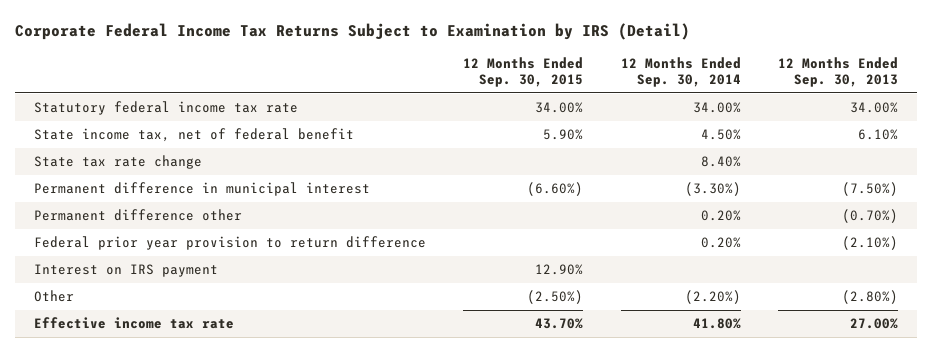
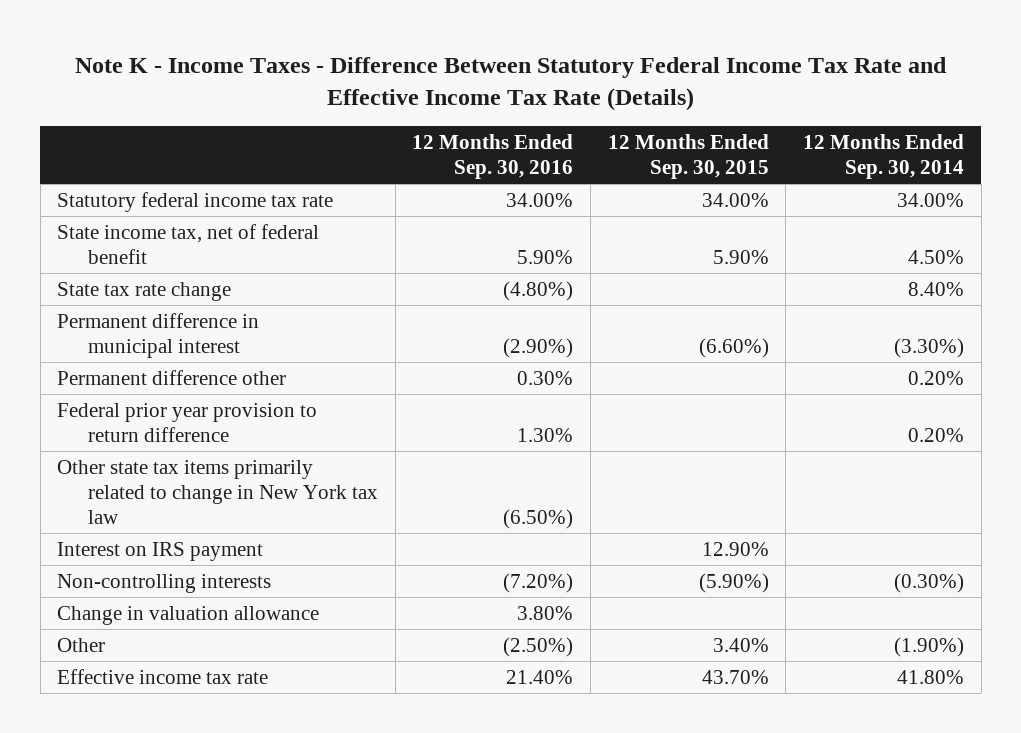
- Corporate Federal Income Tax Returns Subject to Examination by IRS (Detail)
+ Note K - Income Taxes - Difference Between Statutory Federal Income Tax Rate and Effective Income Tax Rate (Details)
- | 12 Months Ended Sep. 30, 2015 | 12 Months Ended Sep. 30, 2014 | 12 Months Ended Sep. 30, 2013
+ | 12 Months Ended Sep. 30, 2016 | 12 Months Ended Sep. 30, 2015 | 12 Months Ended Sep. 30, 2014
+ Other state tax items primarily related to change in New York tax law | (6.50%) | |
- Other | (2.50%) | (2.20%) | (2.80%)
+ Non-controlling interests | (7.20%) | (5.90%) | (0.30%)
+ Change in valuation allowance | 3.80% | |
+ Other | (2.50%) | 3.40% | (1.90%)

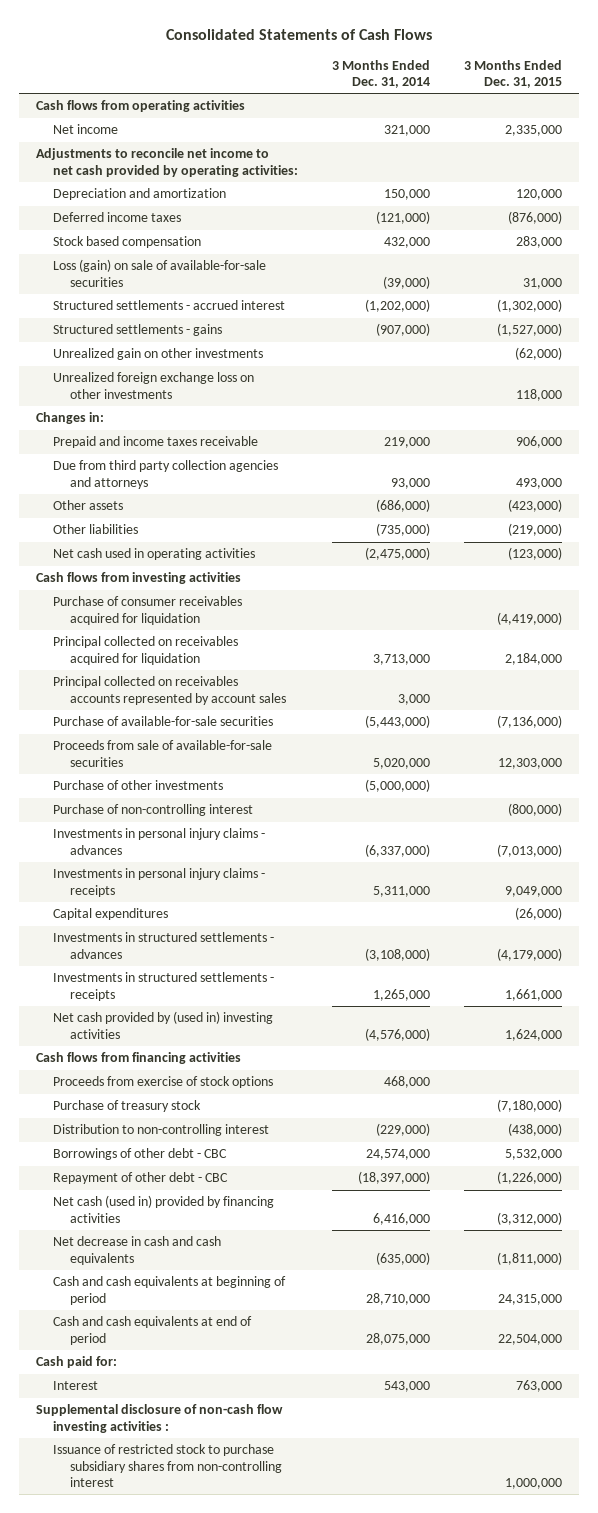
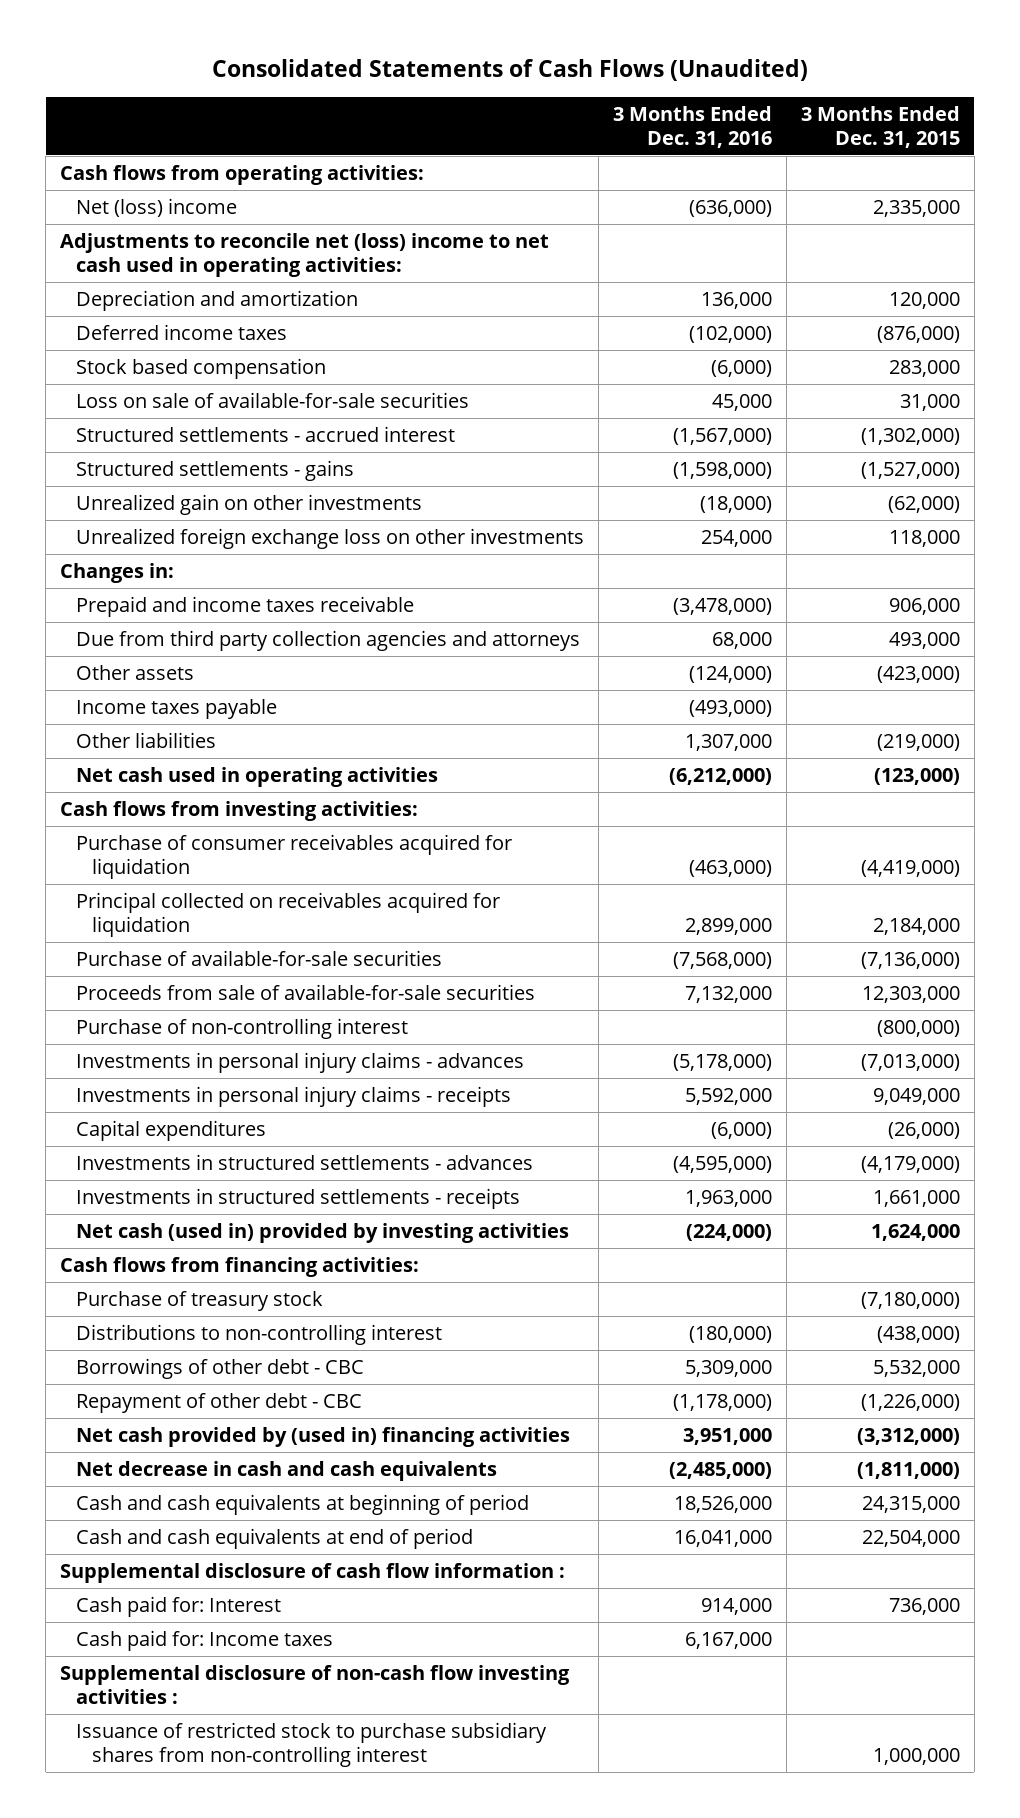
- Consolidated Statements of Cash Flows
+ Consolidated Statements of Cash Flows (Unaudited)
- | 3 Months Ended Dec. 31, 2014 | 3 Months Ended Dec. 31, 2015
+ | 3 Months Ended Dec. 31, 2016 | 3 Months Ended Dec. 31, 2015
- Cash flows from operating activities
- Net income | 321,000 | 2,335,000
- Adjustments to reconcile net income to net cash provided by operating activities:
+ Cash flows from operating activities:
+ Net (loss) income | (636,000) | 2,335,000
+ Adjustments to reconcile net (loss) income to net cash used in operating activities:
- Loss (gain) on sale of available-for-sale securities | (39,000) | 31,000
+ Loss on sale of available-for-sale securities | 45,000 | 31,000
+ Income taxes payable | (493,000) |
- Cash flows from investing activities
+ Cash flows from investing activities:
- Principal collected on receivables accounts represented by account sales | 3,000 |
- Purchase of other investments | (5,000,000) |
- Net cash provided by (used in) investing activities | (4,576,000) | 1,624,000
- Cash flows from financing activities
- Proceeds from exercise of stock options | 468,000 |
+ Net cash (used in) provided by investing activities | (224,000) | 1,624,000
+ Cash flows from financing activities:
- Distribution to non-controlling interest | (229,000) | (438,000)
+ Distributions to non-controlling interest | (180,000) | (438,000)
- Net cash (used in) provided by financing activities | 6,416,000 | (3,312,000)
+ Net cash provided by (used in) financing activities | 3,951,000 | (3,312,000)
- Cash paid for:
- Interest | 543,000 | 763,000
+ Supplemental disclosure of cash flow information :
+ Cash paid for: Interest | 914,000 | 736,000
+ Cash paid for: Income taxes | 6,167,000 |

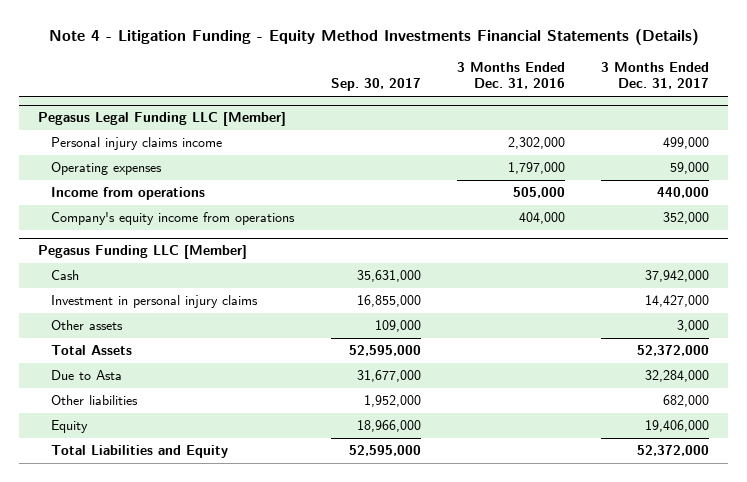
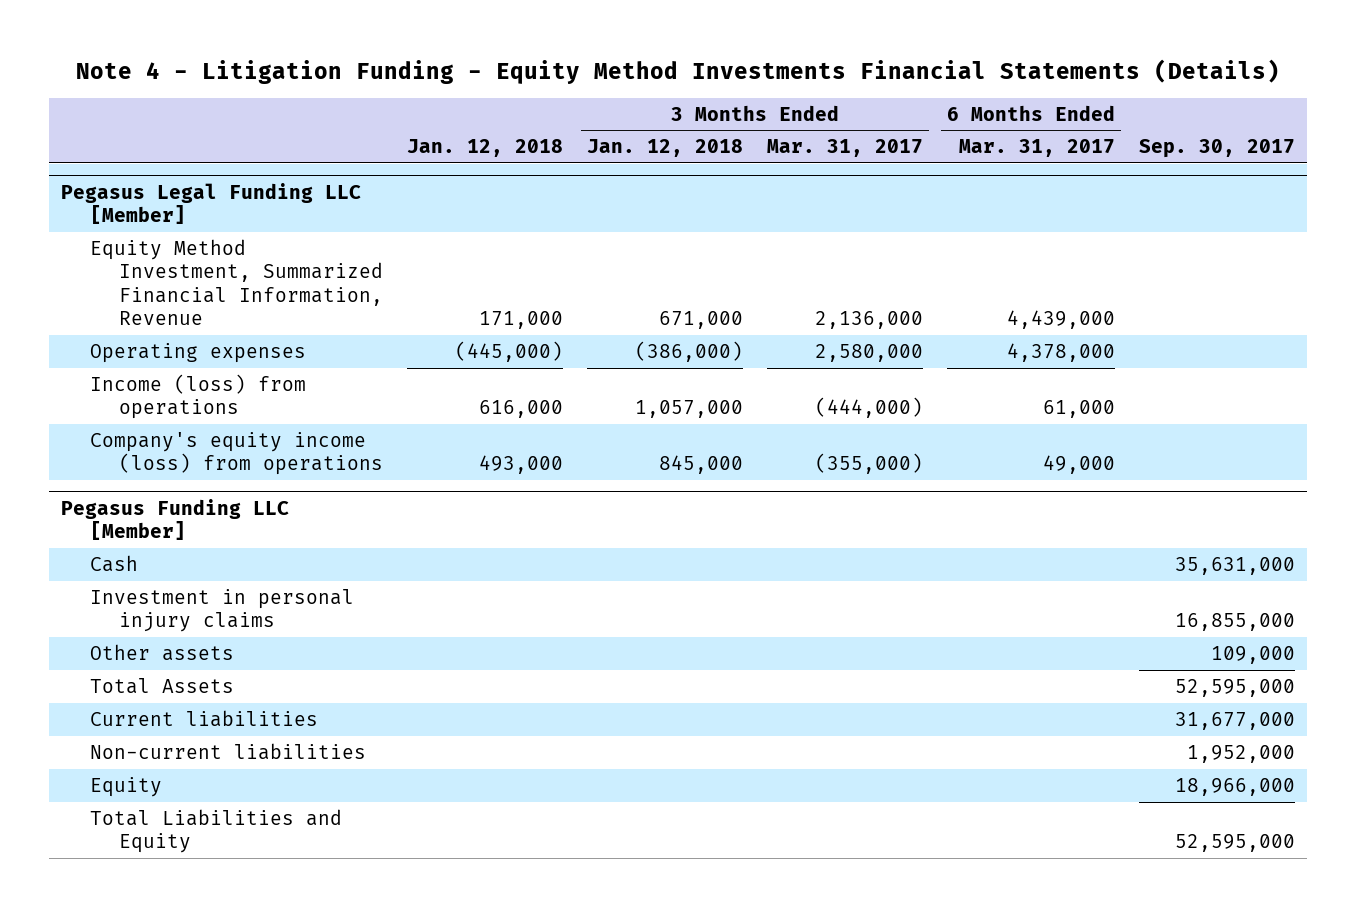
- | Sep. 30, 2017 | 3 Months Ended Dec. 31, 2016 | 3 Months Ended Dec. 31, 2017
+ | Jan. 12, 2018 | 3 Months Ended Jan. 12, 2018 | 3 Months Ended Mar. 31, 2017 | 6 Months Ended Mar. 31, 2017 | Sep. 30, 2017
@ Pegasus Legal Funding LLC [Member]
- Personal injury claims income | | 2,302,000 | 499,000
+ Equity Method Investment, Summarized Financial Information, Revenue | 171,000 | 671,000 | 2,136,000 | 4,439,000 |
- Income from operations | | 505,000 | 440,000
- Company's equity income from operations | | 404,000 | 352,000
+ Income (loss) from operations | 616,000 | 1,057,000 | (444,000) | 61,000 |
+ Company's equity income (loss) from operations | 493,000 | 845,000 | (355,000) | 49,000 |
@ Pegasus Funding LLC [Member]
- Due to Asta | 31,677,000 | | 32,284,000
- Other liabilities | 1,952,000 | | 682,000
+ Current liabilities | | | | | 31,677,000
+ Non-current liabilities | | | | | 1,952,000

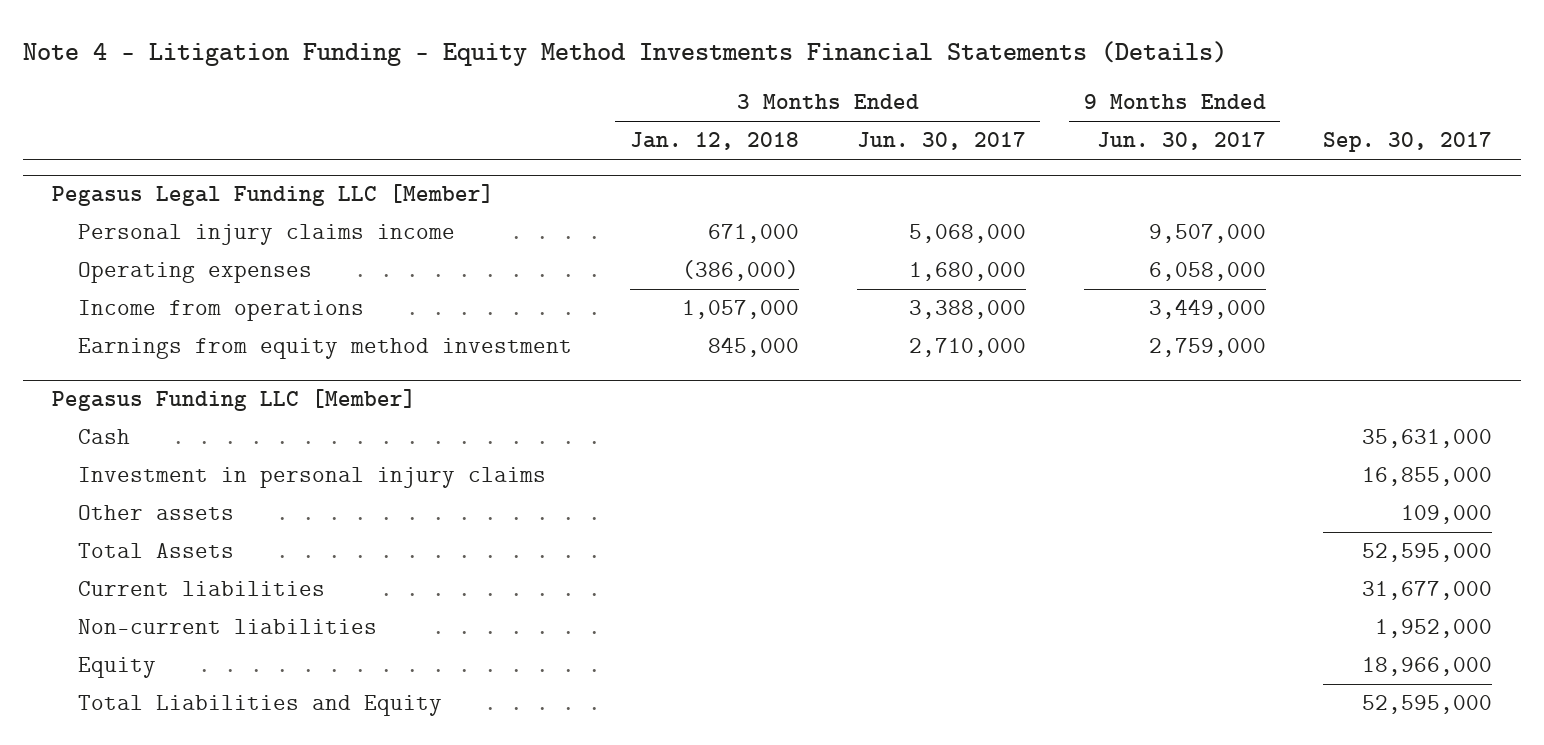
- | Jan. 12, 2018 | 3 Months Ended Jan. 12, 2018 | 3 Months Ended Mar. 31, 2017 | 6 Months Ended Mar. 31, 2017 | Sep. 30, 2017
+ | 3 Months Ended Jan. 12, 2018 | 3 Months Ended Jun. 30, 2017 | 9 Months Ended Jun. 30, 2017 | Sep. 30, 2017
@ Pegasus Legal Funding LLC [Member]
- Equity Method Investment, Summarized Financial Information, Revenue | 171,000 | 671,000 | 2,136,000 | 4,439,000 |
+ Personal injury claims income | 671,000 | 5,068,000 | 9,507,000 |
- Income (loss) from operations | 616,000 | 1,057,000 | (444,000) | 61,000 |
- Company's equity income (loss) from operations | 493,000 | 845,000 | (355,000) | 49,000 |
+ Income from operations | 1,057,000 | 3,388,000 | 3,449,000 |
+ Earnings from equity method investment | 845,000 | 2,710,000 | 2,759,000 |

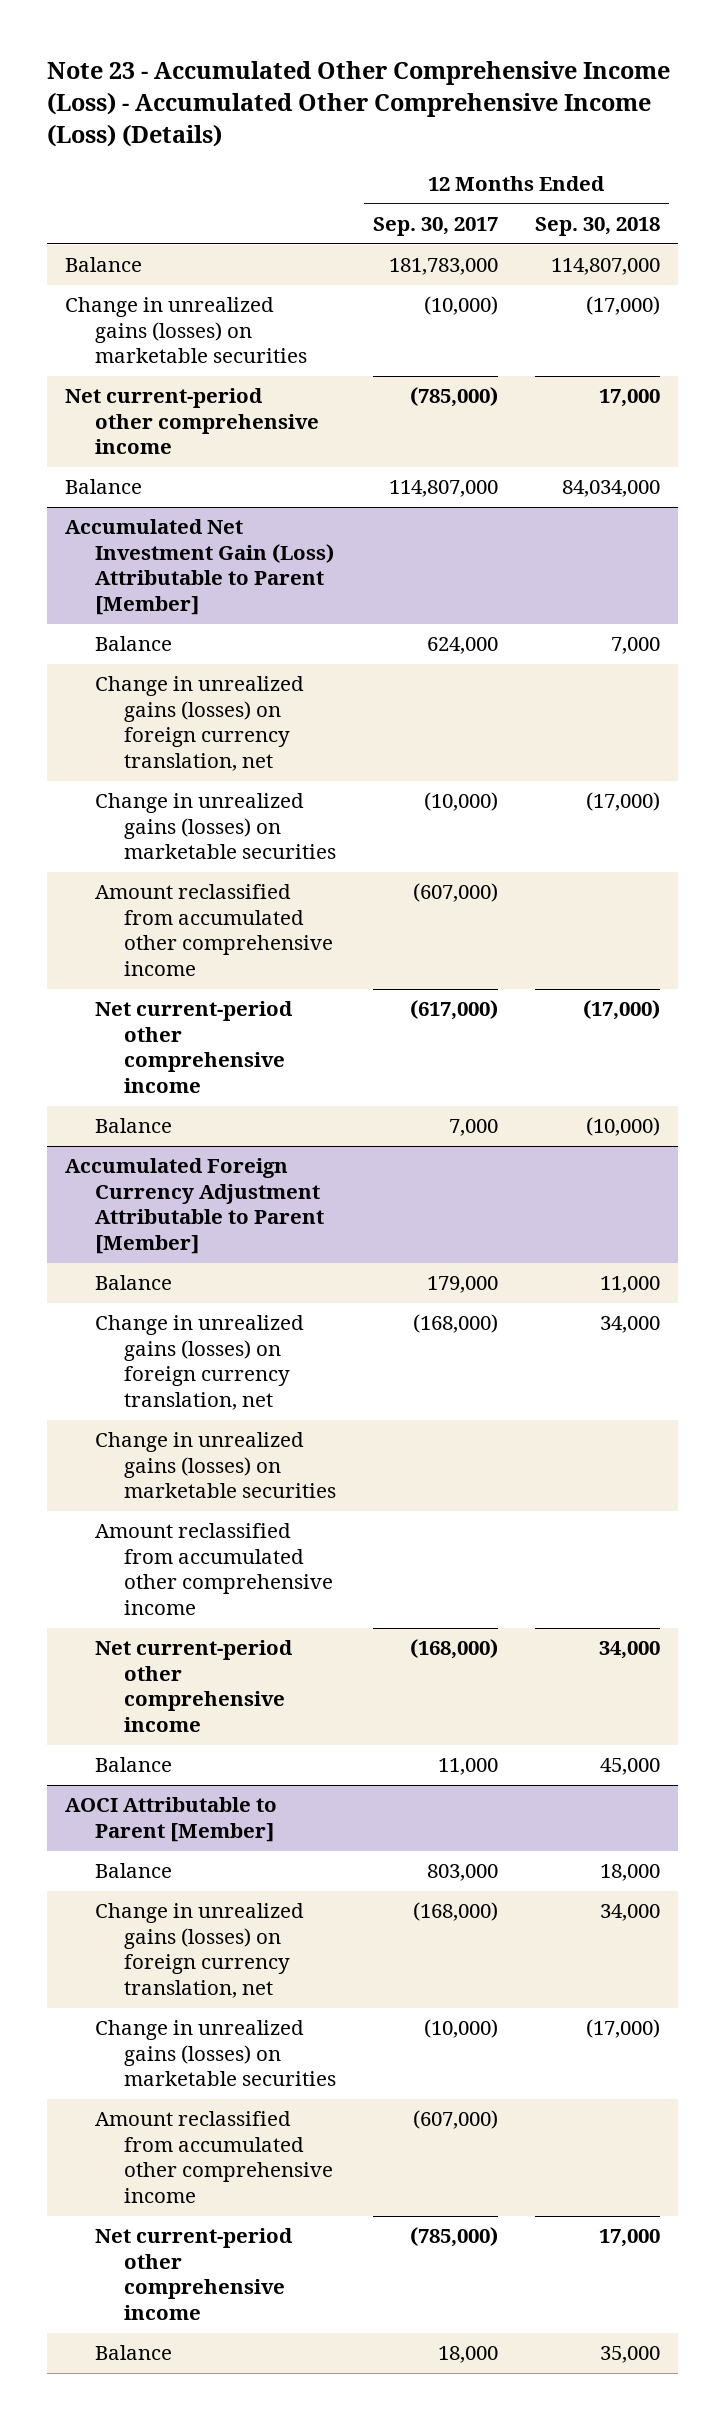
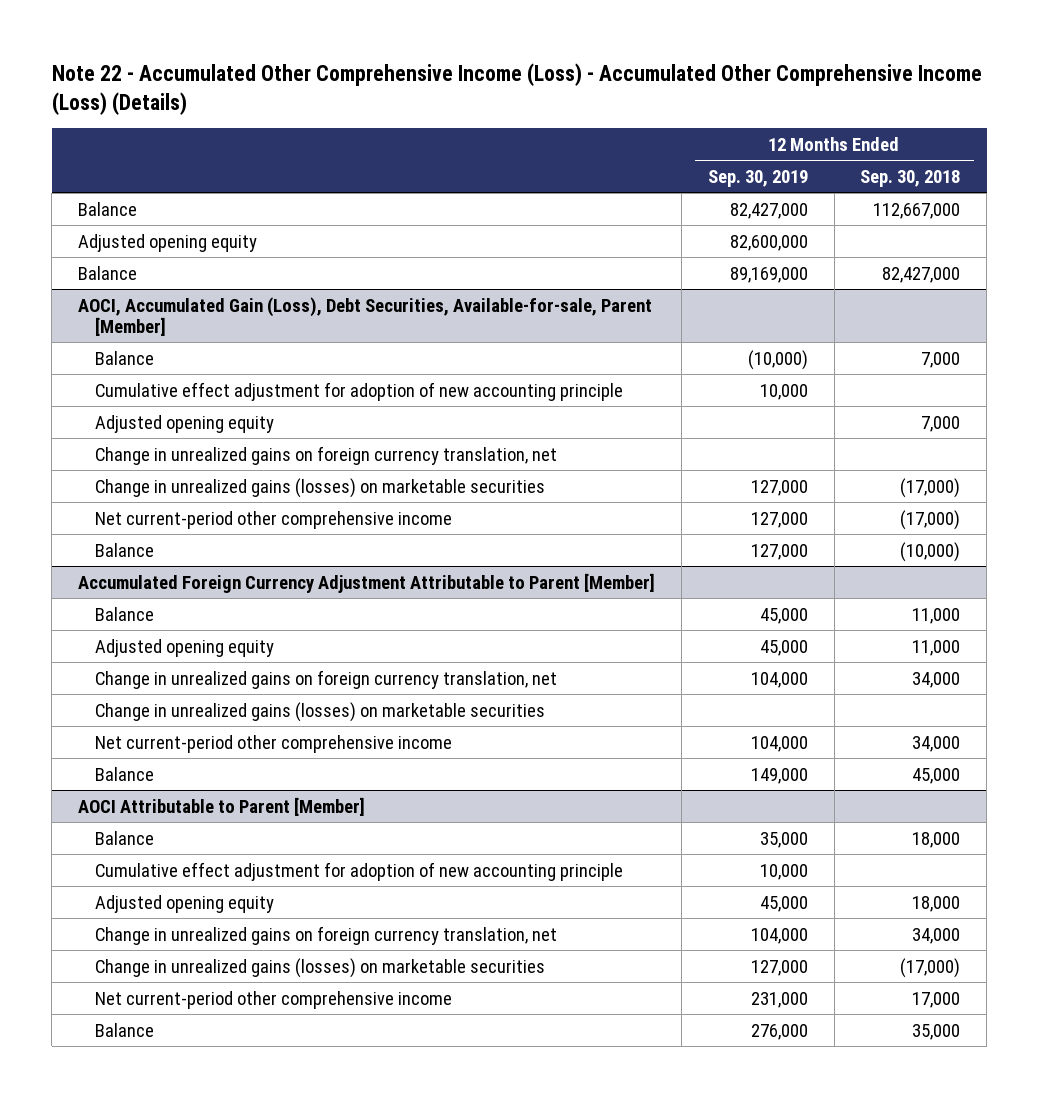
- Note 23 - Accumulated Other Comprehensive Income (Loss) - Accumulated Other Comprehensive Income (Loss) (Details)
+ Note 22 - Accumulated Other Comprehensive Income (Loss) - Accumulated Other Comprehensive Income (Loss) (Details)
- | 12 Months Ended Sep. 30, 2017 | 12 Months Ended Sep. 30, 2018
+ | 12 Months Ended Sep. 30, 2019 | 12 Months Ended Sep. 30, 2018
- Balance | 181,783,000 | 114,807,000
- Change in unrealized gains (losses) on marketable securities | (10,000) | (17,000)
- Net current-period other comprehensive income | (785,000) | 17,000
- Balance | 114,807,000 | 84,034,000
- Accumulated Net Investment Gain (Loss) Attributable to Parent [Member]
+ Balance | 82,427,000 | 112,667,000
+ Adjusted opening equity | 82,600,000 |
+ Balance | 89,169,000 | 82,427,000
+ AOCI, Accumulated Gain (Loss), Debt Securities, Available-for-sale, Parent [Member]
- Change in unrealized gains (losses) on foreign currency translation, net
+ Cumulative effect adjustment for adoption of new accounting principle | 10,000 |
+ Adjusted opening equity | | 7,000
+ Change in unrealized gains on foreign currency translation, net
- Amount reclassified from accumulated other comprehensive income | (607,000) |
@ Accumulated Foreign Currency Adjustment Attributable to Parent [Member]
- Change in unrealized gains (losses) on foreign currency translation, net | (168,000) | 34,000
+ Adjusted opening equity | 45,000 | 11,000
+ Change in unrealized gains on foreign currency translation, net | 104,000 | 34,000
- Amount reclassified from accumulated other comprehensive income
@ AOCI Attributable to Parent [Member]
- Change in unrealized gains (losses) on foreign currency translation, net | (168,000) | 34,000
+ Cumulative effect adjustment for adoption of new accounting principle | 10,000 |
+ Adjusted opening equity | 45,000 | 18,000
+ Change in unrealized gains on foreign currency translation, net | 104,000 | 34,000
- Amount reclassified from accumulated other comprehensive income | (607,000) |

